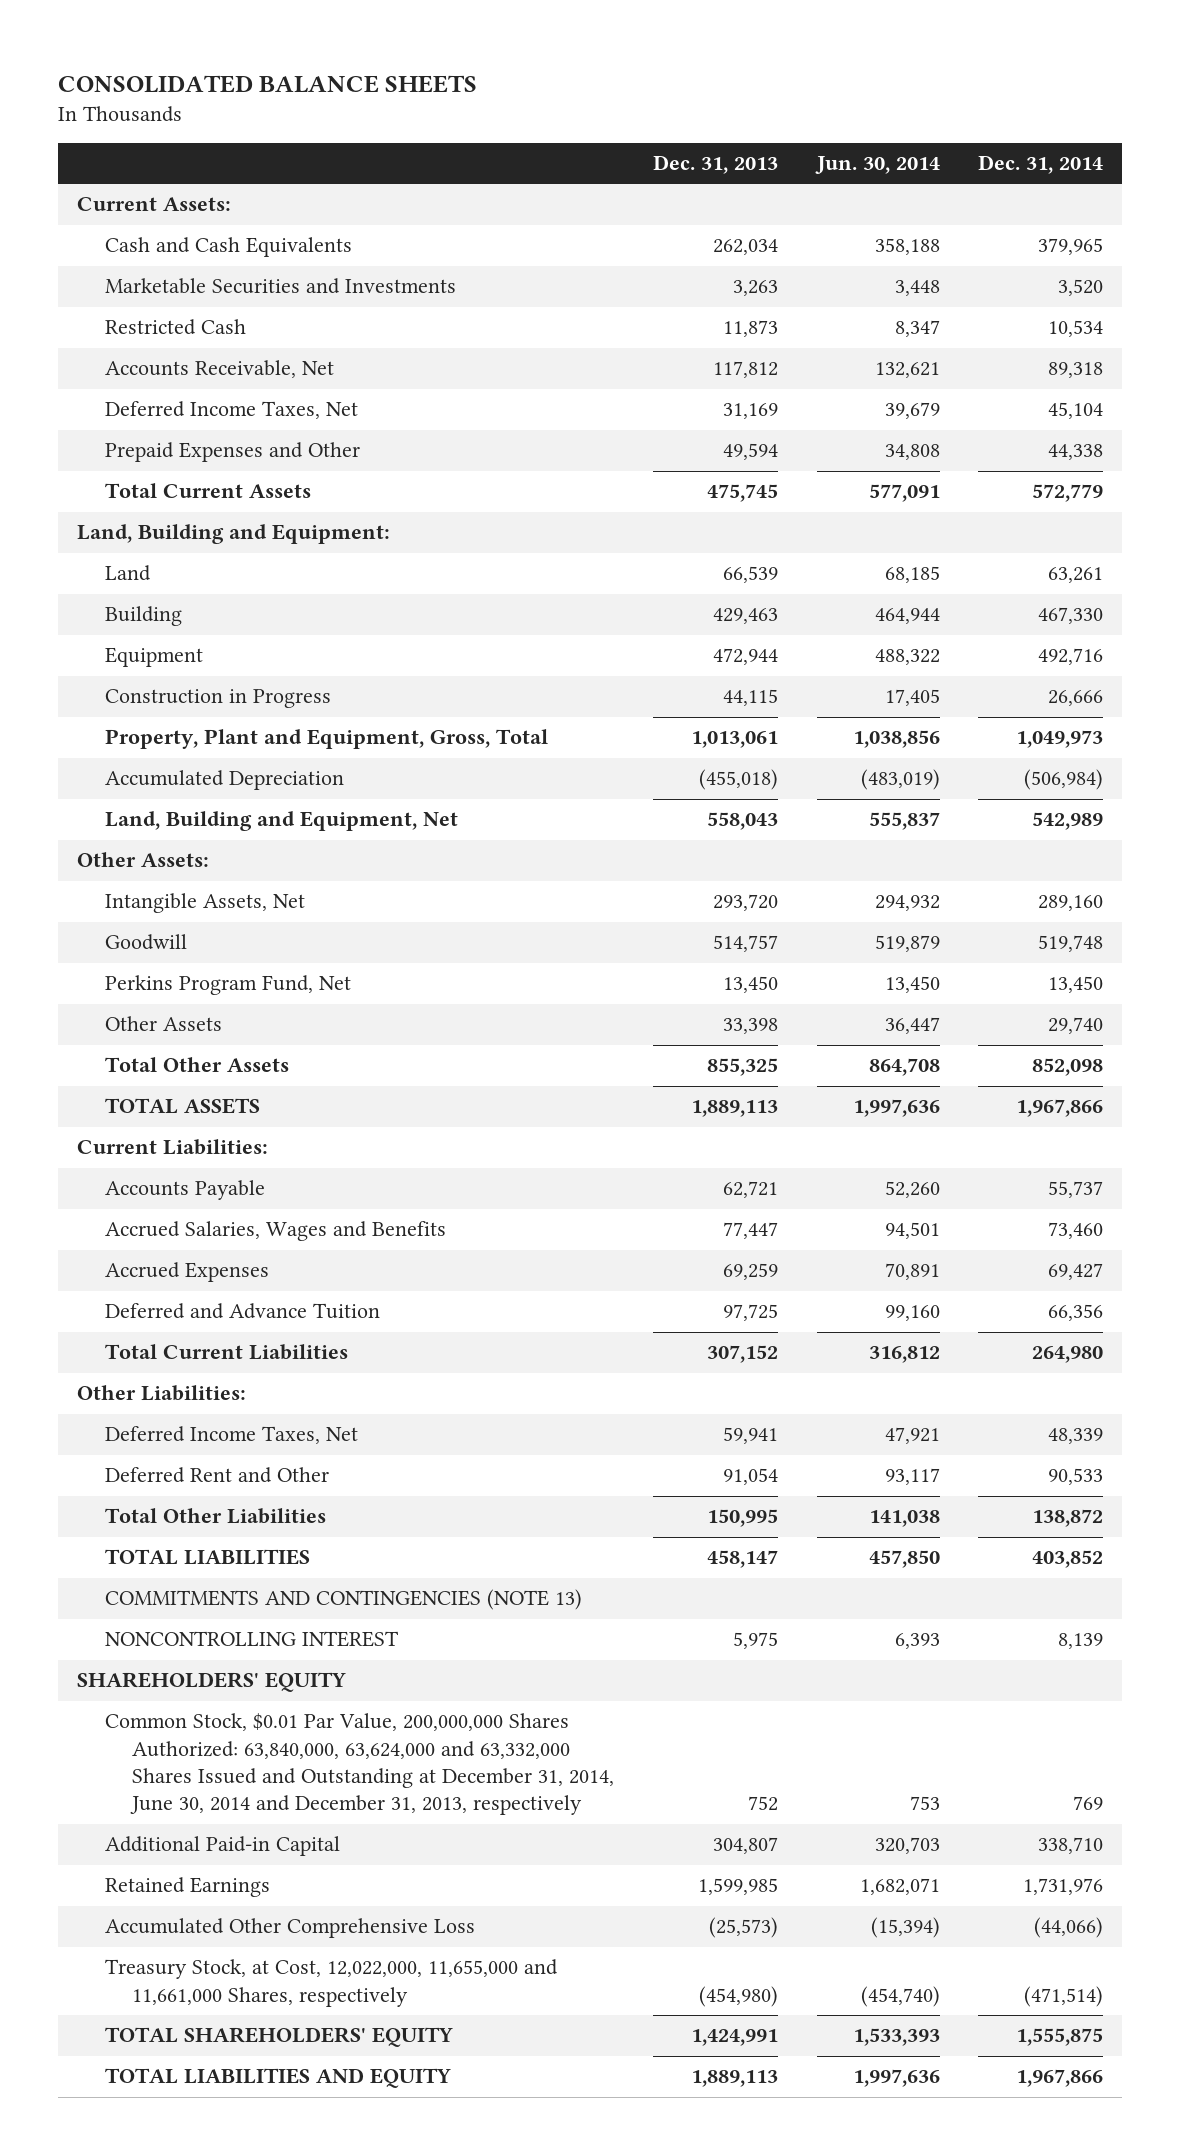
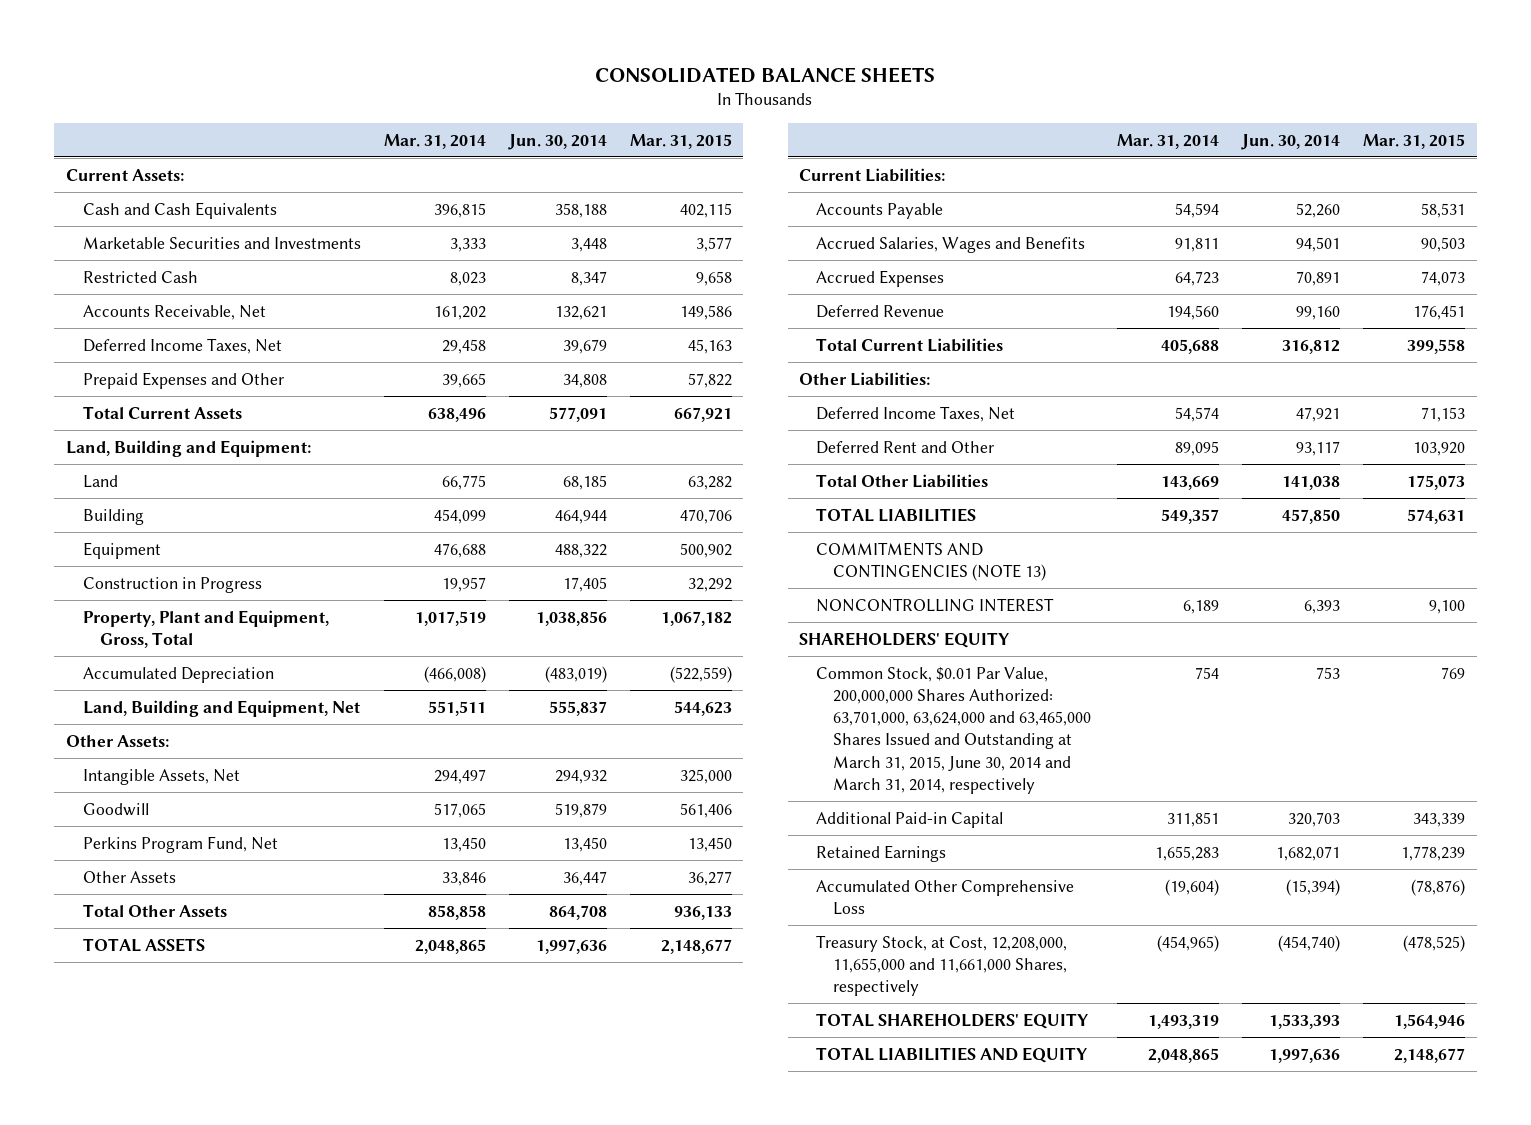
- | Dec. 31, 2013 | Jun. 30, 2014 | Dec. 31, 2014
+ | Mar. 31, 2014 | Jun. 30, 2014 | Mar. 31, 2015
- Deferred and Advance Tuition | 97,725 | 99,160 | 66,356
+ Deferred Revenue | 194,560 | 99,160 | 176,451
- Common Stock, $0.01 Par Value, 200,000,000 Shares Authorized: 63,840,000, 63,624,000 and 63,332,000 Shares Issued and Outstanding at December 31, 2014, June 30, 2014 and December 31, 2013, respectively | 752 | 753 | 769
+ Common Stock, $0.01 Par Value, 200,000,000 Shares Authorized: 63,701,000, 63,624,000 and 63,465,000 Shares Issued and Outstanding at March 31, 2015, June 30, 2014 and March 31, 2014, respectively | 754 | 753 | 769
- Treasury Stock, at Cost, 12,022,000, 11,655,000 and 11,661,000 Shares, respectively | (454,980) | (454,740) | (471,514)
+ Treasury Stock, at Cost, 12,208,000, 11,655,000 and 11,661,000 Shares, respectively | (454,965) | (454,740) | (478,525)

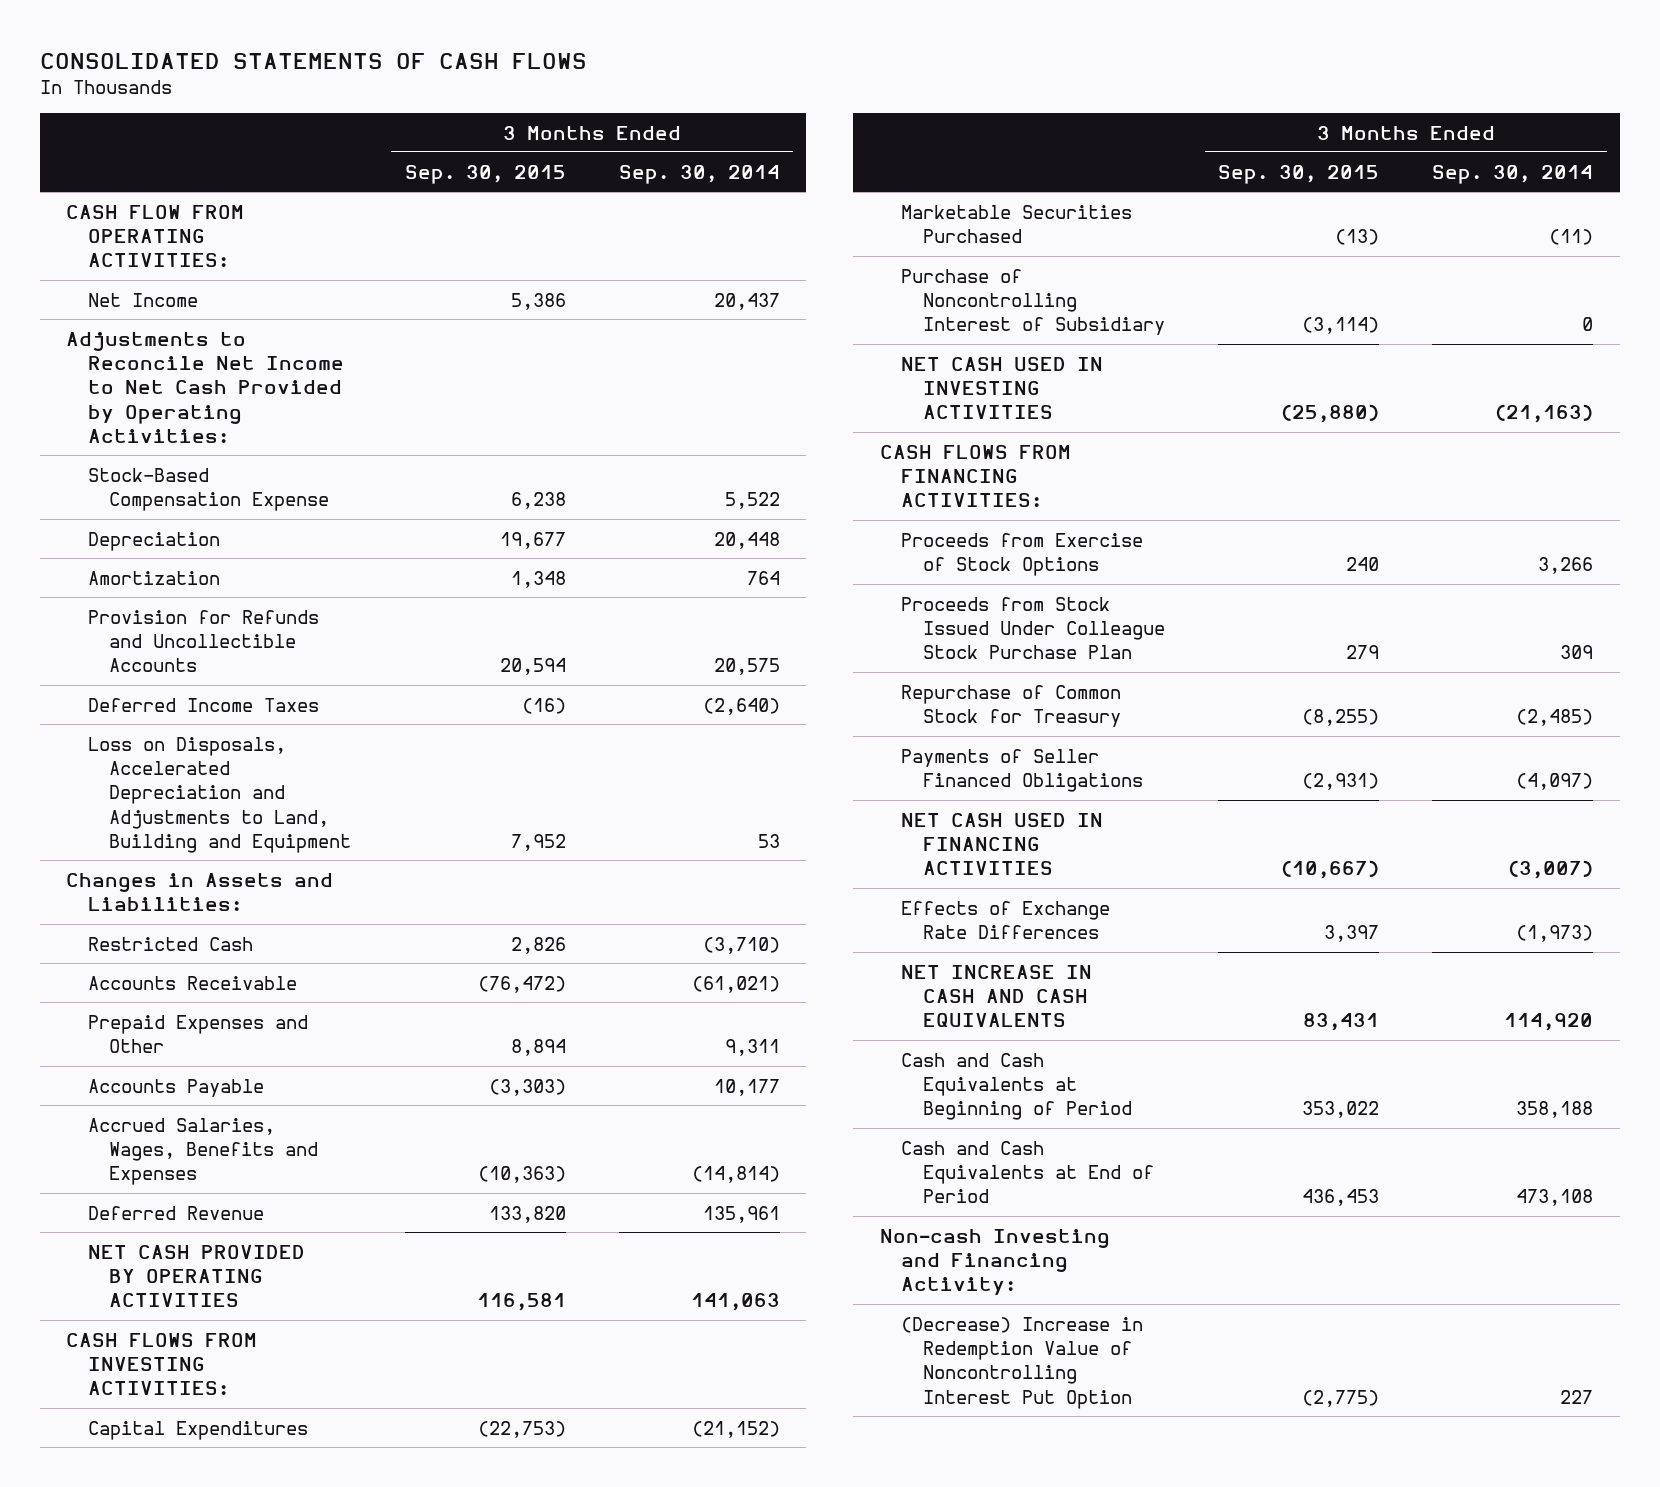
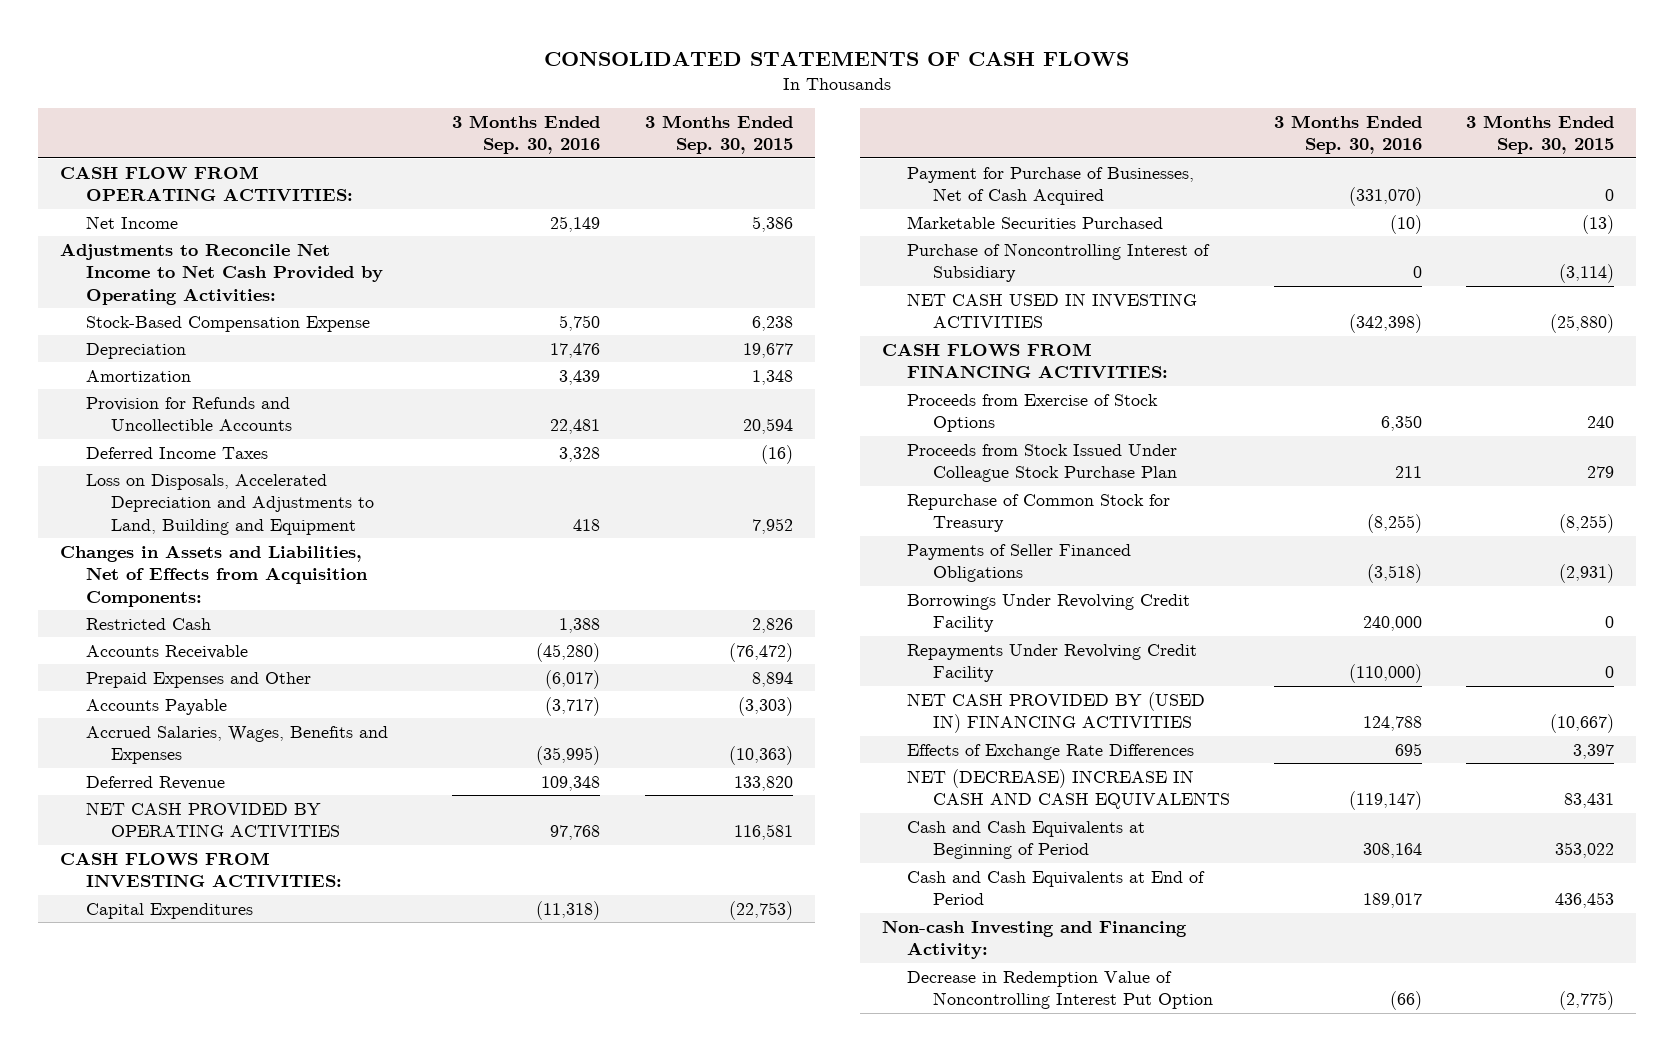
- | 3 Months Ended Sep. 30, 2015 | 3 Months Ended Sep. 30, 2014
+ | 3 Months Ended Sep. 30, 2016 | 3 Months Ended Sep. 30, 2015
- Changes in Assets and Liabilities:
+ Changes in Assets and Liabilities, Net of Effects from Acquisition Components:
+ Payment for Purchase of Businesses, Net of Cash Acquired | (331,070) | 0
- NET CASH USED IN FINANCING ACTIVITIES | (10,667) | (3,007)
+ Borrowings Under Revolving Credit Facility | 240,000 | 0
+ Repayments Under Revolving Credit Facility | (110,000) | 0
+ NET CASH PROVIDED BY (USED IN) FINANCING ACTIVITIES | 124,788 | (10,667)
- NET INCREASE IN CASH AND CASH EQUIVALENTS | 83,431 | 114,920
+ NET (DECREASE) INCREASE IN CASH AND CASH EQUIVALENTS | (119,147) | 83,431
- (Decrease) Increase in Redemption Value of Noncontrolling Interest Put Option | (2,775) | 227
+ Decrease in Redemption Value of Noncontrolling Interest Put Option | (66) | (2,775)

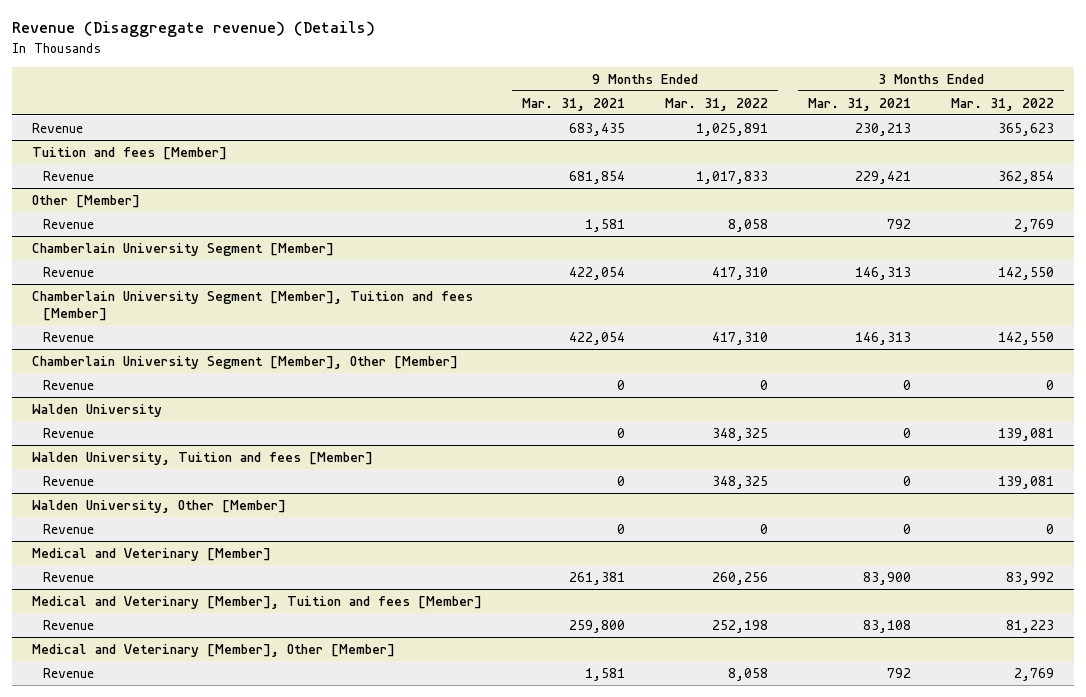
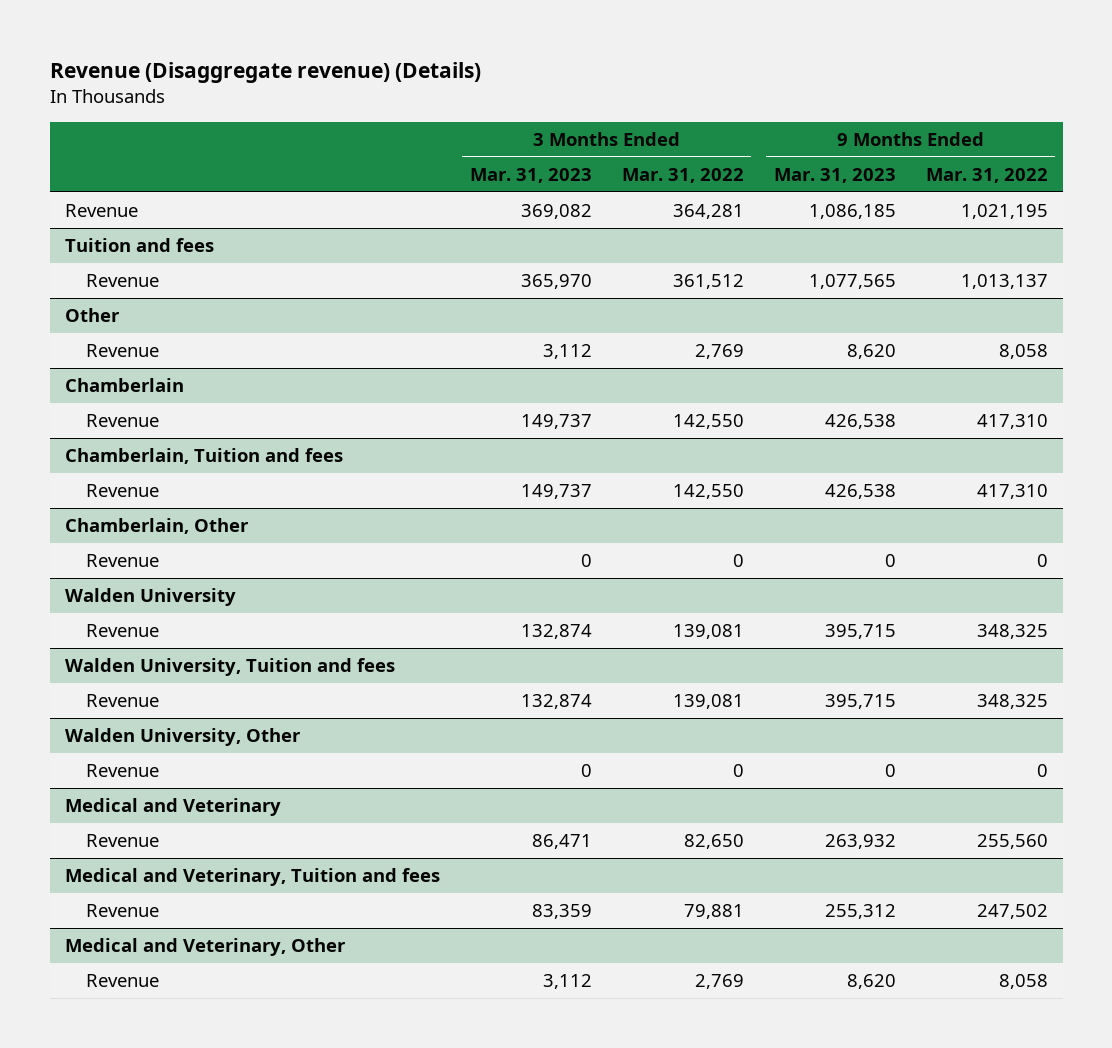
- | 9 Months Ended Mar. 31, 2021 | 9 Months Ended Mar. 31, 2022 | 3 Months Ended Mar. 31, 2021 | 3 Months Ended Mar. 31, 2022
+ | 3 Months Ended Mar. 31, 2023 | 3 Months Ended Mar. 31, 2022 | 9 Months Ended Mar. 31, 2023 | 9 Months Ended Mar. 31, 2022
- Revenue | 683,435 | 1,025,891 | 230,213 | 365,623
- Tuition and fees [Member]
- Revenue | 681,854 | 1,017,833 | 229,421 | 362,854
- Other [Member]
+ Revenue | 369,082 | 364,281 | 1,086,185 | 1,021,195
+ Tuition and fees
+ Revenue | 365,970 | 361,512 | 1,077,565 | 1,013,137
+ Other
- Chamberlain University Segment [Member]
+ Chamberlain
- Chamberlain University Segment [Member], Tuition and fees [Member]
+ Chamberlain, Tuition and fees
- Chamberlain University Segment [Member], Other [Member]
+ Chamberlain, Other
- Walden University, Tuition and fees [Member]
+ Walden University, Tuition and fees
- Walden University, Other [Member]
+ Walden University, Other
- Medical and Veterinary [Member]
- Revenue | 261,381 | 260,256 | 83,900 | 83,992
- Medical and Veterinary [Member], Tuition and fees [Member]
- Revenue | 259,800 | 252,198 | 83,108 | 81,223
- Medical and Veterinary [Member], Other [Member]
+ Medical and Veterinary
+ Revenue | 86,471 | 82,650 | 263,932 | 255,560
+ Medical and Veterinary, Tuition and fees
+ Revenue | 83,359 | 79,881 | 255,312 | 247,502
+ Medical and Veterinary, Other

